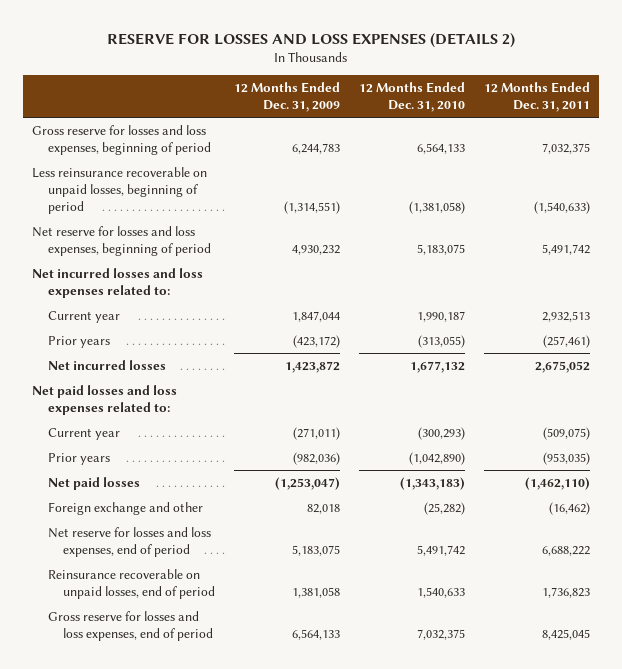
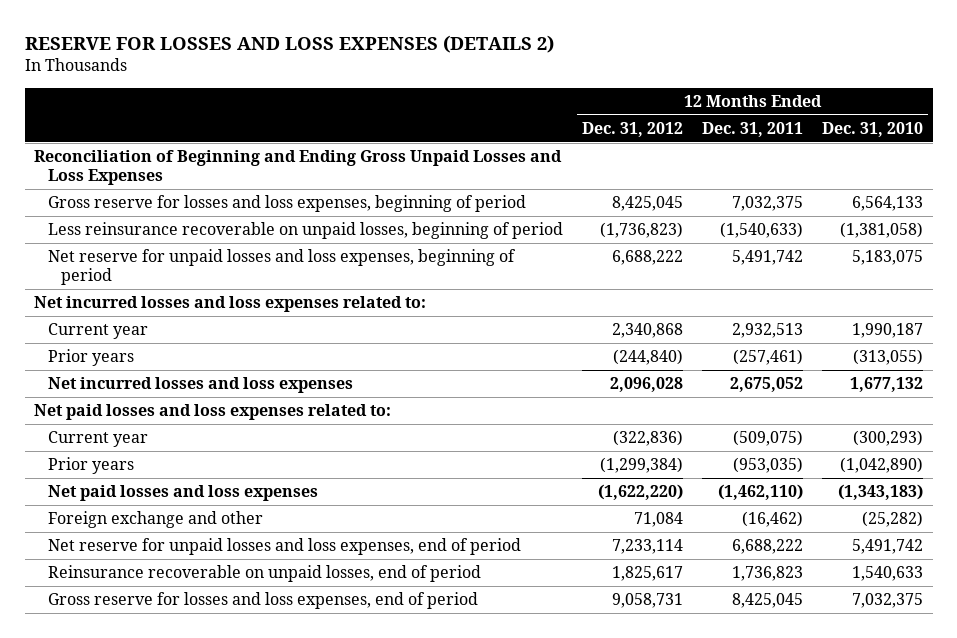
- | 12 Months Ended Dec. 31, 2009 | 12 Months Ended Dec. 31, 2010 | 12 Months Ended Dec. 31, 2011
+ | 12 Months Ended Dec. 31, 2012 | 12 Months Ended Dec. 31, 2011 | 12 Months Ended Dec. 31, 2010
+ Reconciliation of Beginning and Ending Gross Unpaid Losses and Loss Expenses
- Net reserve for losses and loss expenses, beginning of period | 4,930,232 | 5,183,075 | 5,491,742
+ Net reserve for unpaid losses and loss expenses, beginning of period | 6,688,222 | 5,491,742 | 5,183,075
- Net incurred losses | 1,423,872 | 1,677,132 | 2,675,052
+ Net incurred losses and loss expenses | 2,096,028 | 2,675,052 | 1,677,132
- Net paid losses | (1,253,047) | (1,343,183) | (1,462,110)
+ Net paid losses and loss expenses | (1,622,220) | (1,462,110) | (1,343,183)
- Net reserve for losses and loss expenses, end of period | 5,183,075 | 5,491,742 | 6,688,222
+ Net reserve for unpaid losses and loss expenses, end of period | 7,233,114 | 6,688,222 | 5,491,742

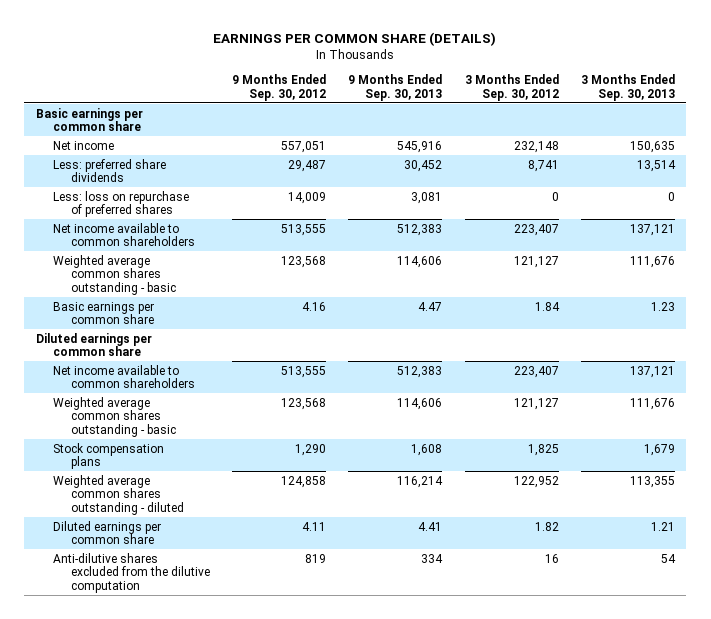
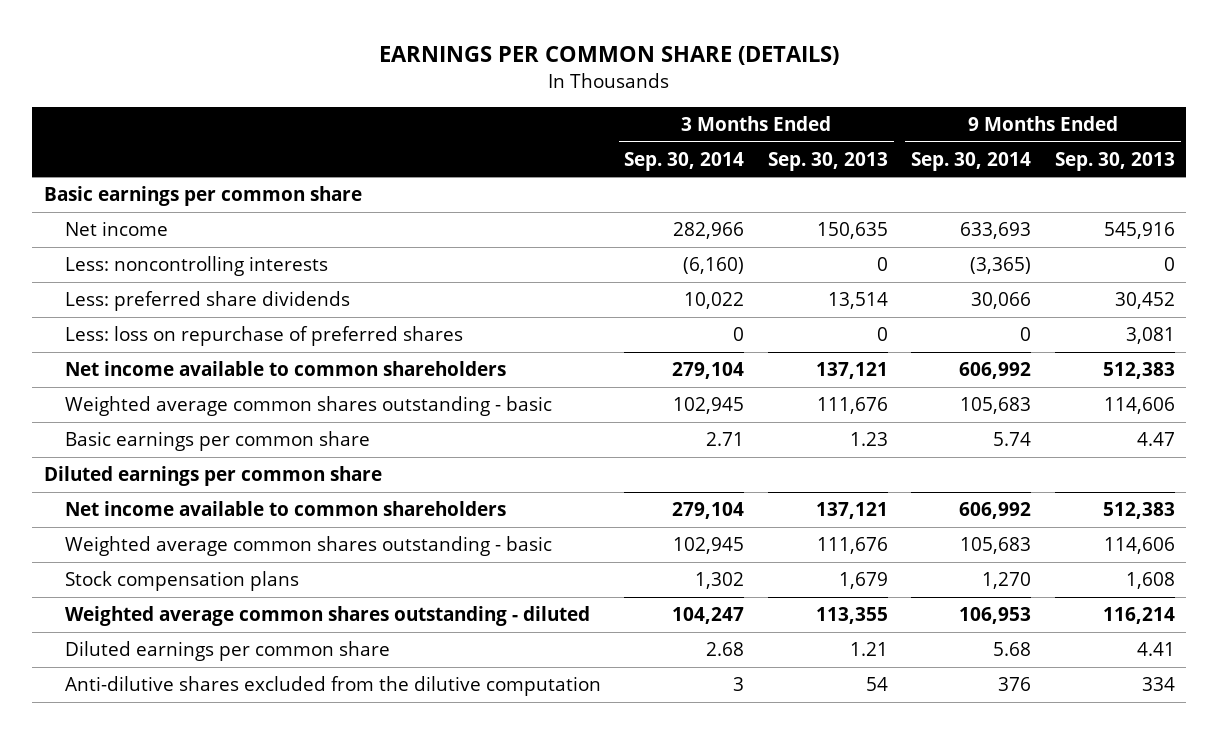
- | 9 Months Ended Sep. 30, 2012 | 9 Months Ended Sep. 30, 2013 | 3 Months Ended Sep. 30, 2012 | 3 Months Ended Sep. 30, 2013
+ | 3 Months Ended Sep. 30, 2014 | 3 Months Ended Sep. 30, 2013 | 9 Months Ended Sep. 30, 2014 | 9 Months Ended Sep. 30, 2013
+ Less: noncontrolling interests | (6,160) | 0 | (3,365) | 0

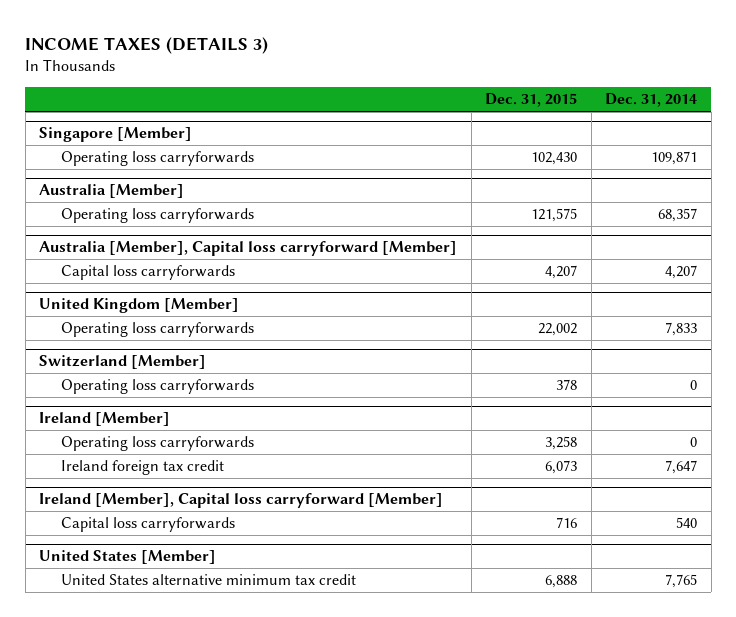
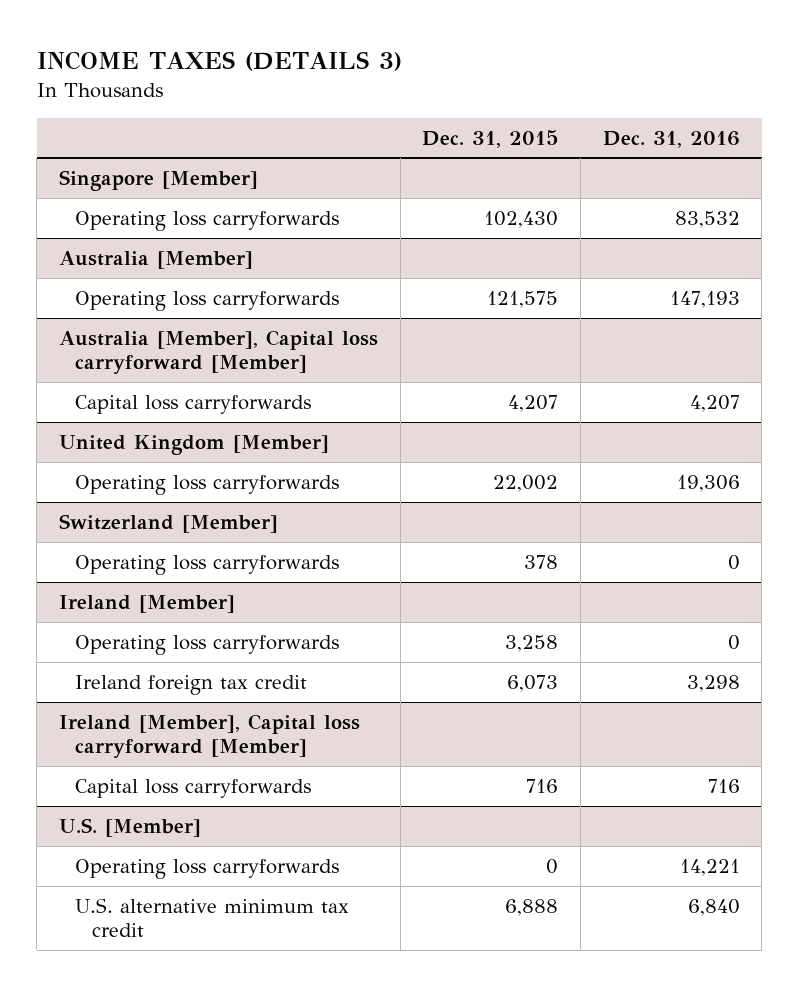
- | Dec. 31, 2015 | Dec. 31, 2014
+ | Dec. 31, 2015 | Dec. 31, 2016
- United States [Member]
- United States alternative minimum tax credit | 6,888 | 7,765
+ U.S. [Member]
+ Operating loss carryforwards | 0 | 14,221
+ U.S. alternative minimum tax credit | 6,888 | 6,840

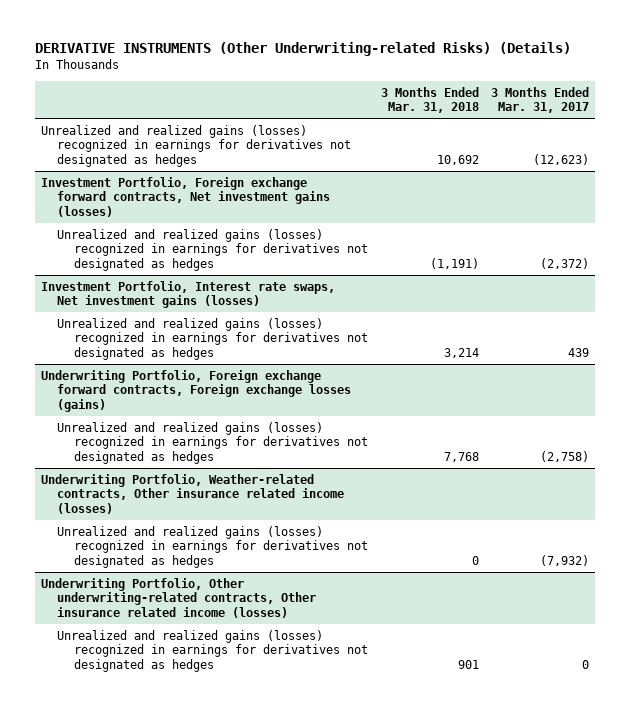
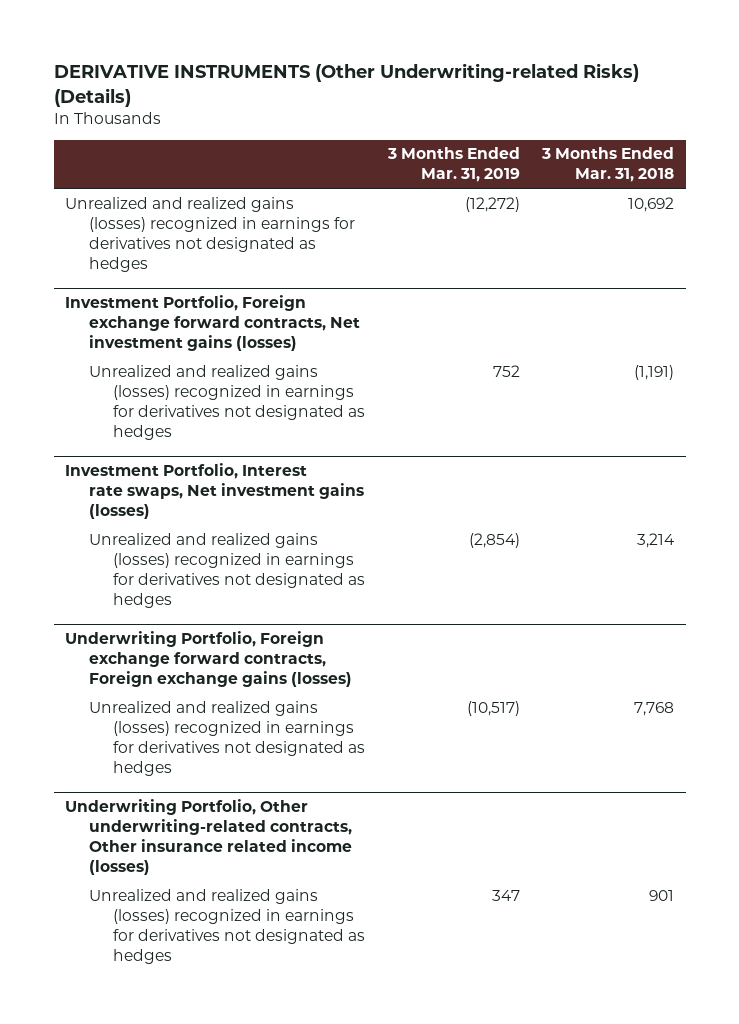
- | 3 Months Ended Mar. 31, 2018 | 3 Months Ended Mar. 31, 2017
+ | 3 Months Ended Mar. 31, 2019 | 3 Months Ended Mar. 31, 2018
- Underwriting Portfolio, Foreign exchange forward contracts, Foreign exchange losses (gains)
+ Underwriting Portfolio, Foreign exchange forward contracts, Foreign exchange gains (losses)
- Underwriting Portfolio, Weather-related contracts, Other insurance related income (losses)
- Unrealized and realized gains (losses) recognized in earnings for derivatives not designated as hedges | 0 | (7,932)

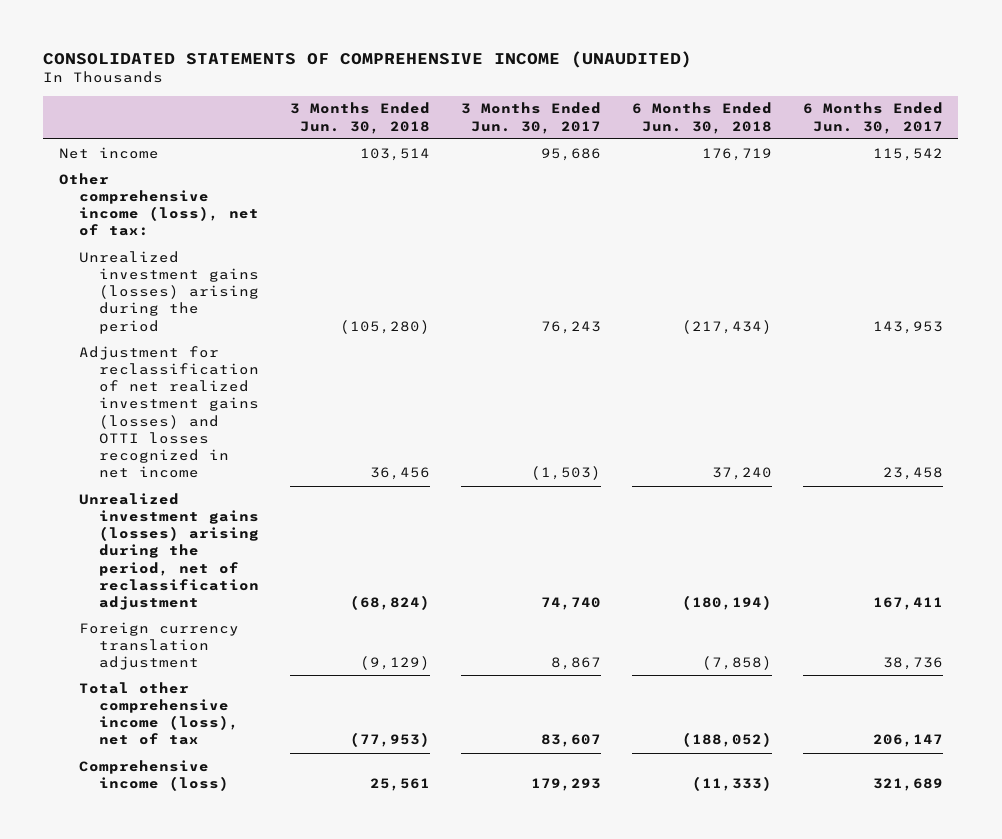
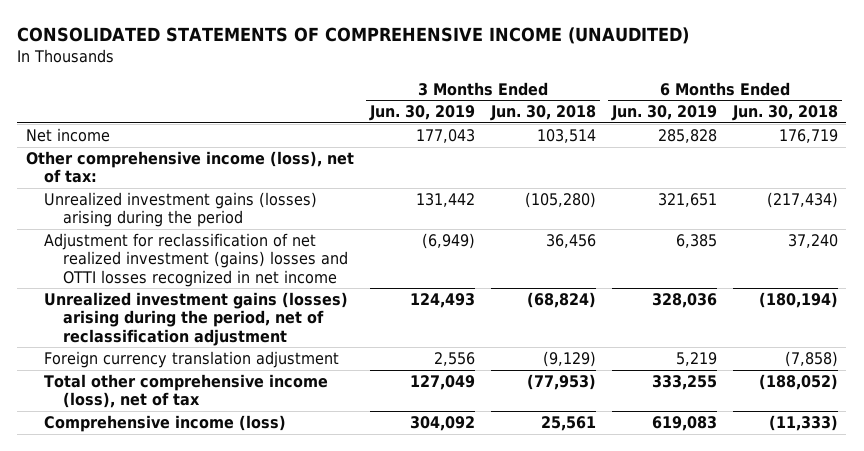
- | 3 Months Ended Jun. 30, 2018 | 3 Months Ended Jun. 30, 2017 | 6 Months Ended Jun. 30, 2018 | 6 Months Ended Jun. 30, 2017
+ | 3 Months Ended Jun. 30, 2019 | 3 Months Ended Jun. 30, 2018 | 6 Months Ended Jun. 30, 2019 | 6 Months Ended Jun. 30, 2018
- Adjustment for reclassification of net realized investment gains (losses) and OTTI losses recognized in net income | 36,456 | (1,503) | 37,240 | 23,458
+ Adjustment for reclassification of net realized investment (gains) losses and OTTI losses recognized in net income | (6,949) | 36,456 | 6,385 | 37,240

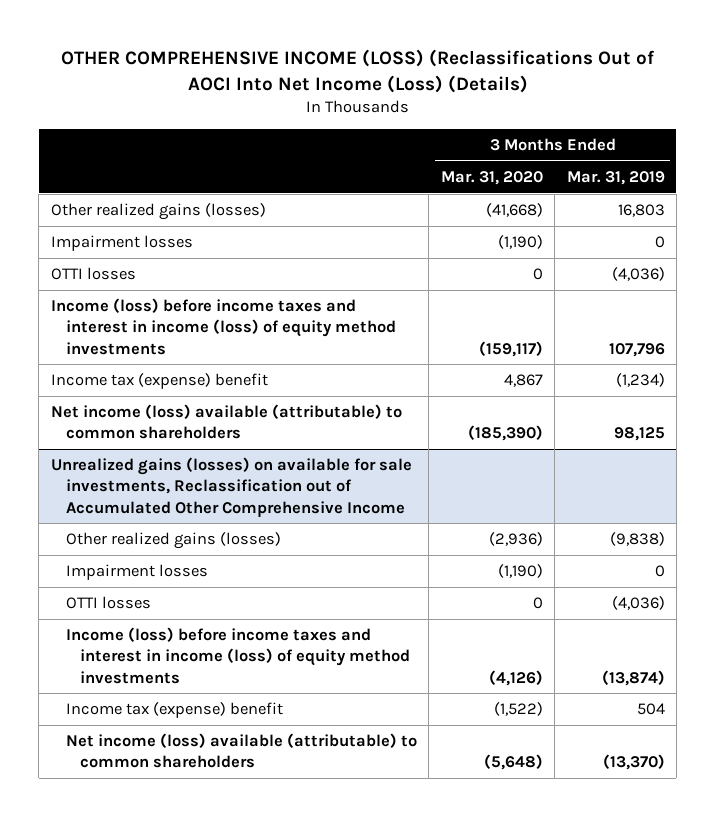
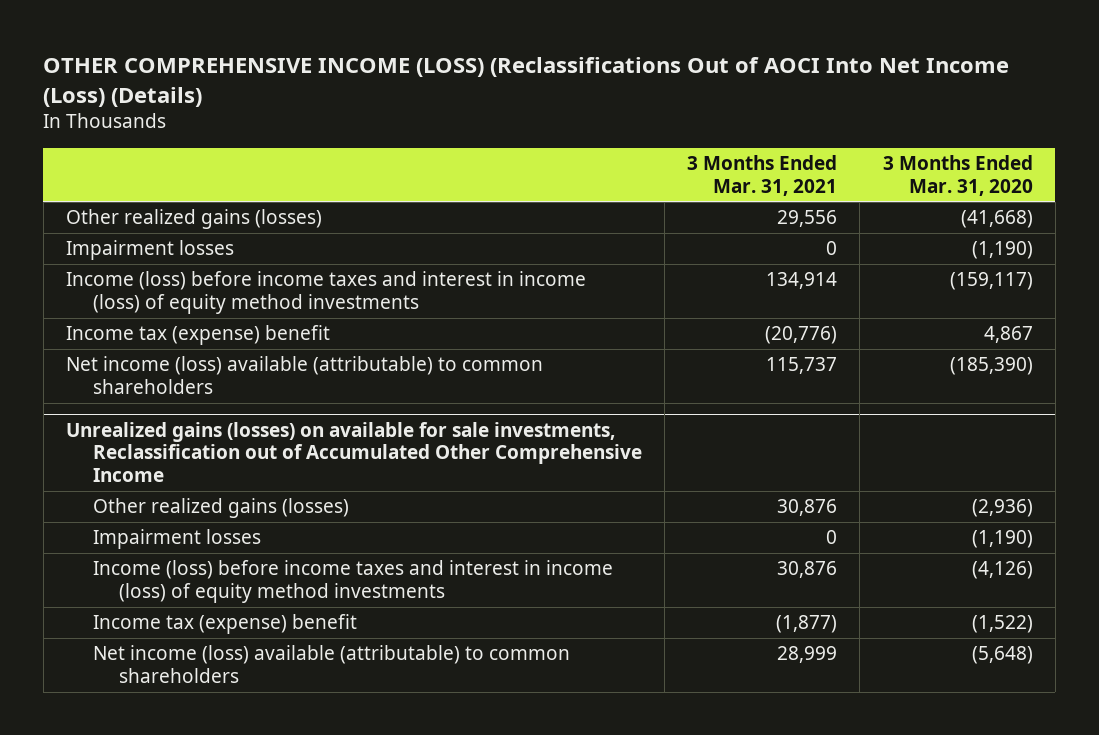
- | 3 Months Ended Mar. 31, 2020 | 3 Months Ended Mar. 31, 2019
+ | 3 Months Ended Mar. 31, 2021 | 3 Months Ended Mar. 31, 2020
- OTTI losses | 0 | (4,036)
@ Unrealized gains (losses) on available for sale investments, Reclassification out of Accumulated Other Comprehensive Income
- OTTI losses | 0 | (4,036)

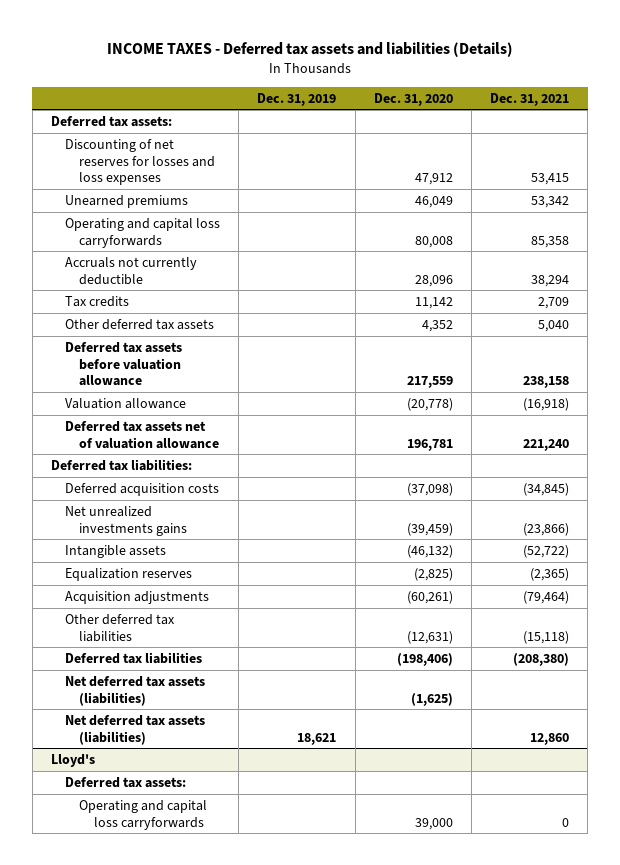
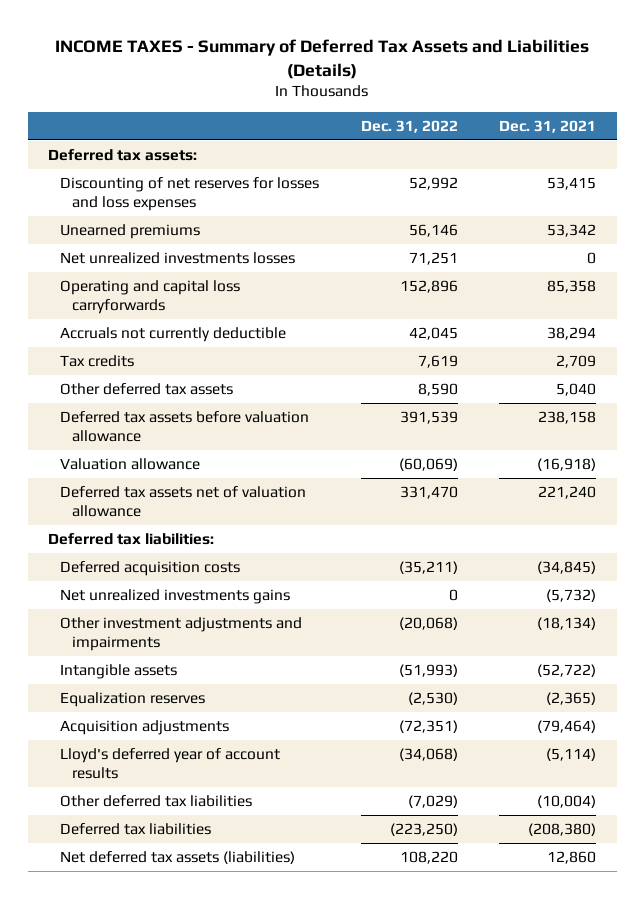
- INCOME TAXES - Deferred tax assets and liabilities (Details)
+ INCOME TAXES - Summary of Deferred Tax Assets and Liabilities (Details)
- | Dec. 31, 2019 | Dec. 31, 2020 | Dec. 31, 2021
+ | Dec. 31, 2022 | Dec. 31, 2021
+ Net unrealized investments losses | 71,251 | 0
- Net unrealized investments gains | | (39,459) | (23,866)
+ Net unrealized investments gains | 0 | (5,732)
+ Other investment adjustments and impairments | (20,068) | (18,134)
- Other deferred tax liabilities | | (12,631) | (15,118)
+ Lloyd's deferred year of account results | (34,068) | (5,114)
+ Other deferred tax liabilities | (7,029) | (10,004)
- Net deferred tax assets (liabilities) | | (1,625) |
- Lloyd's
- Deferred tax assets:
- Operating and capital loss carryforwards | | 39,000 | 0

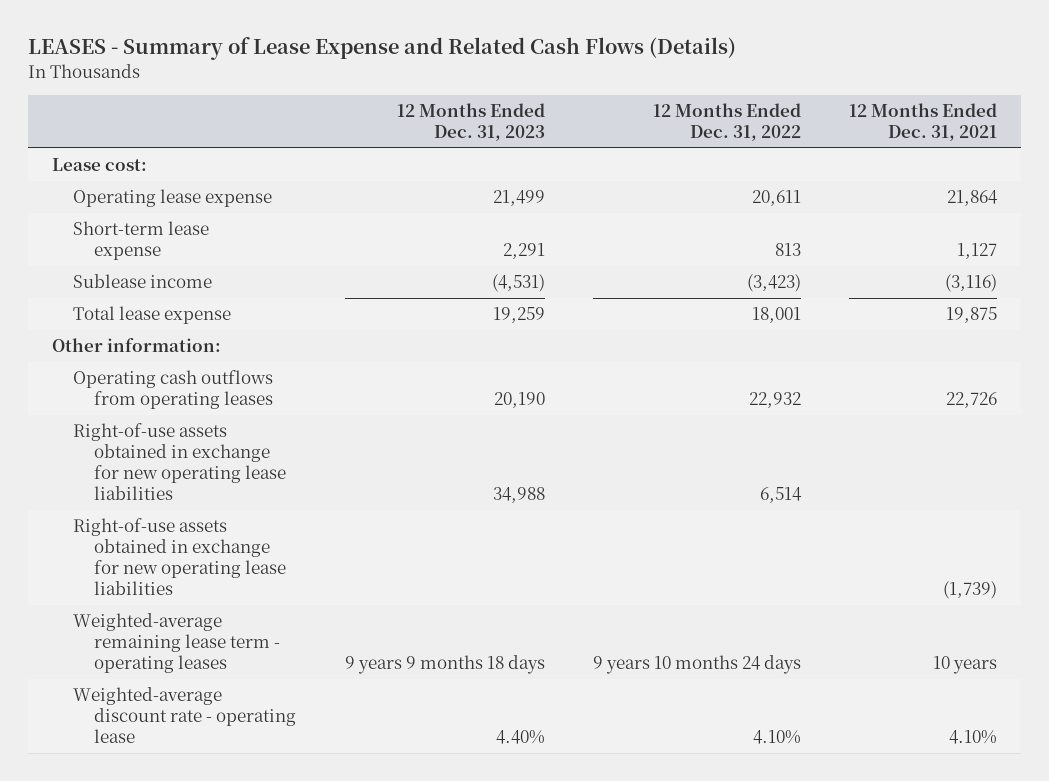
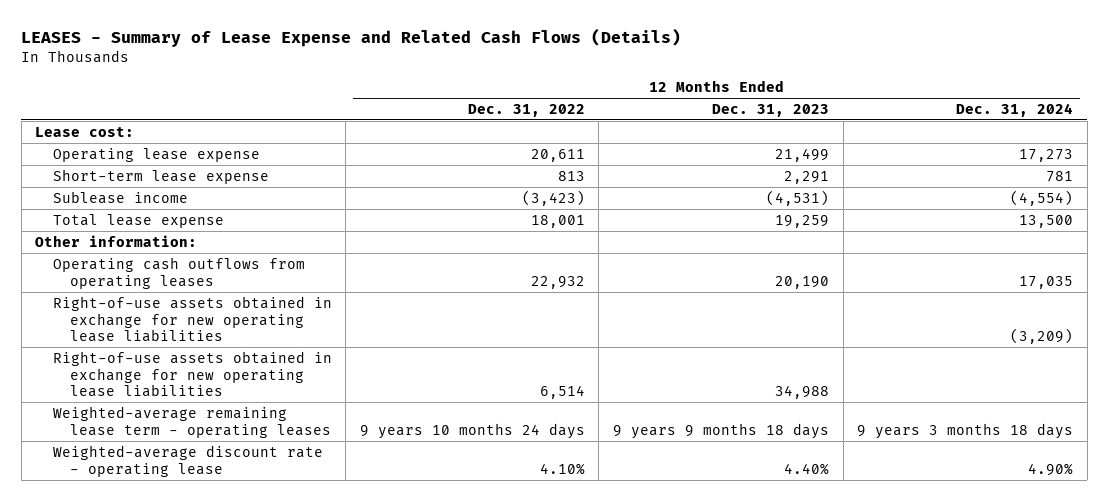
- | 12 Months Ended Dec. 31, 2023 | 12 Months Ended Dec. 31, 2022 | 12 Months Ended Dec. 31, 2021
+ | 12 Months Ended Dec. 31, 2022 | 12 Months Ended Dec. 31, 2023 | 12 Months Ended Dec. 31, 2024
moved down: Right-of-use assets obtained in exchange for new operating lease liabilities | 6,514 | 34,988 |

